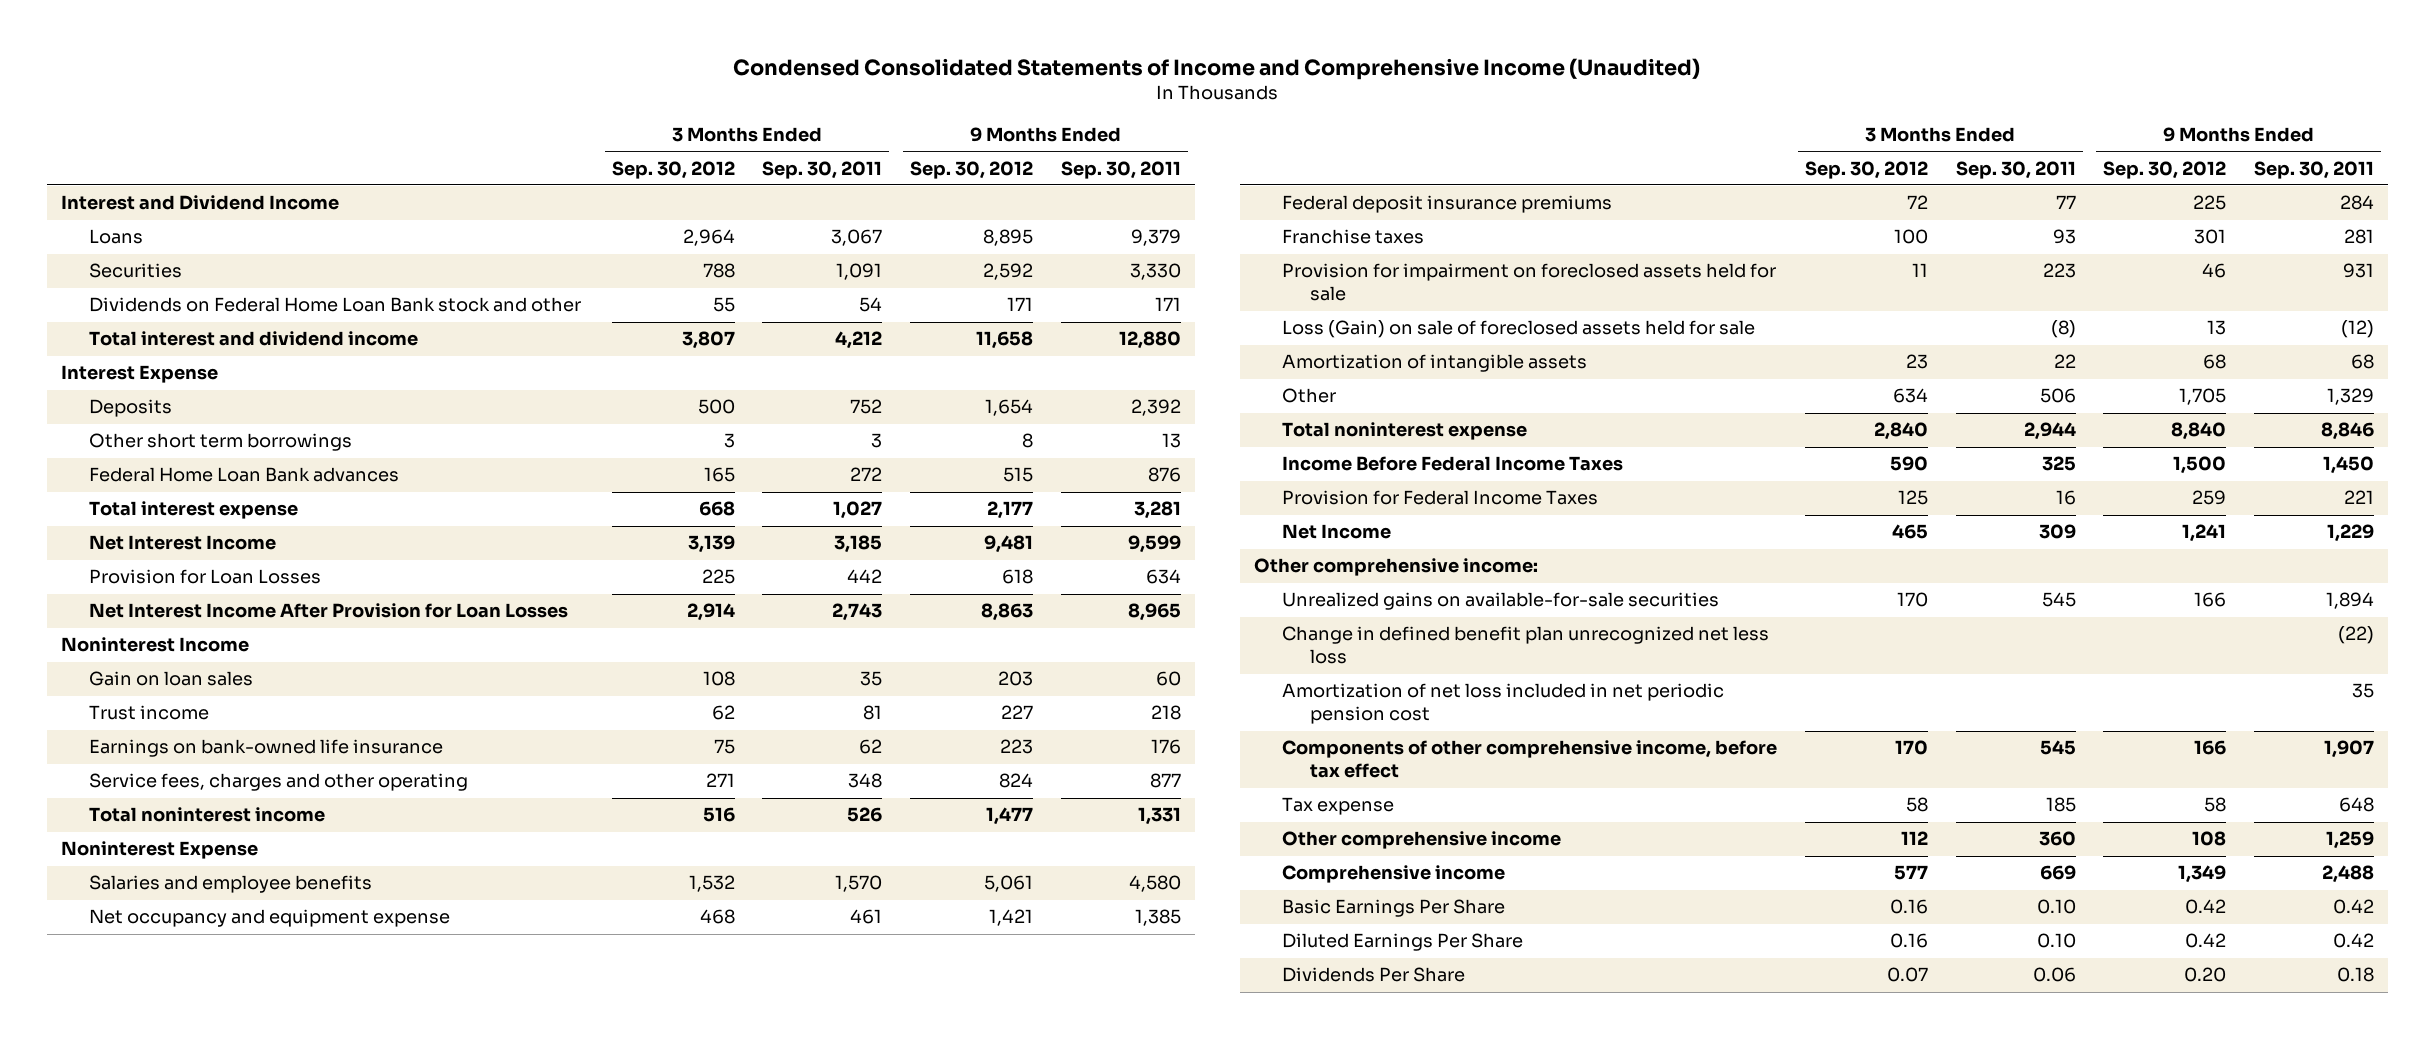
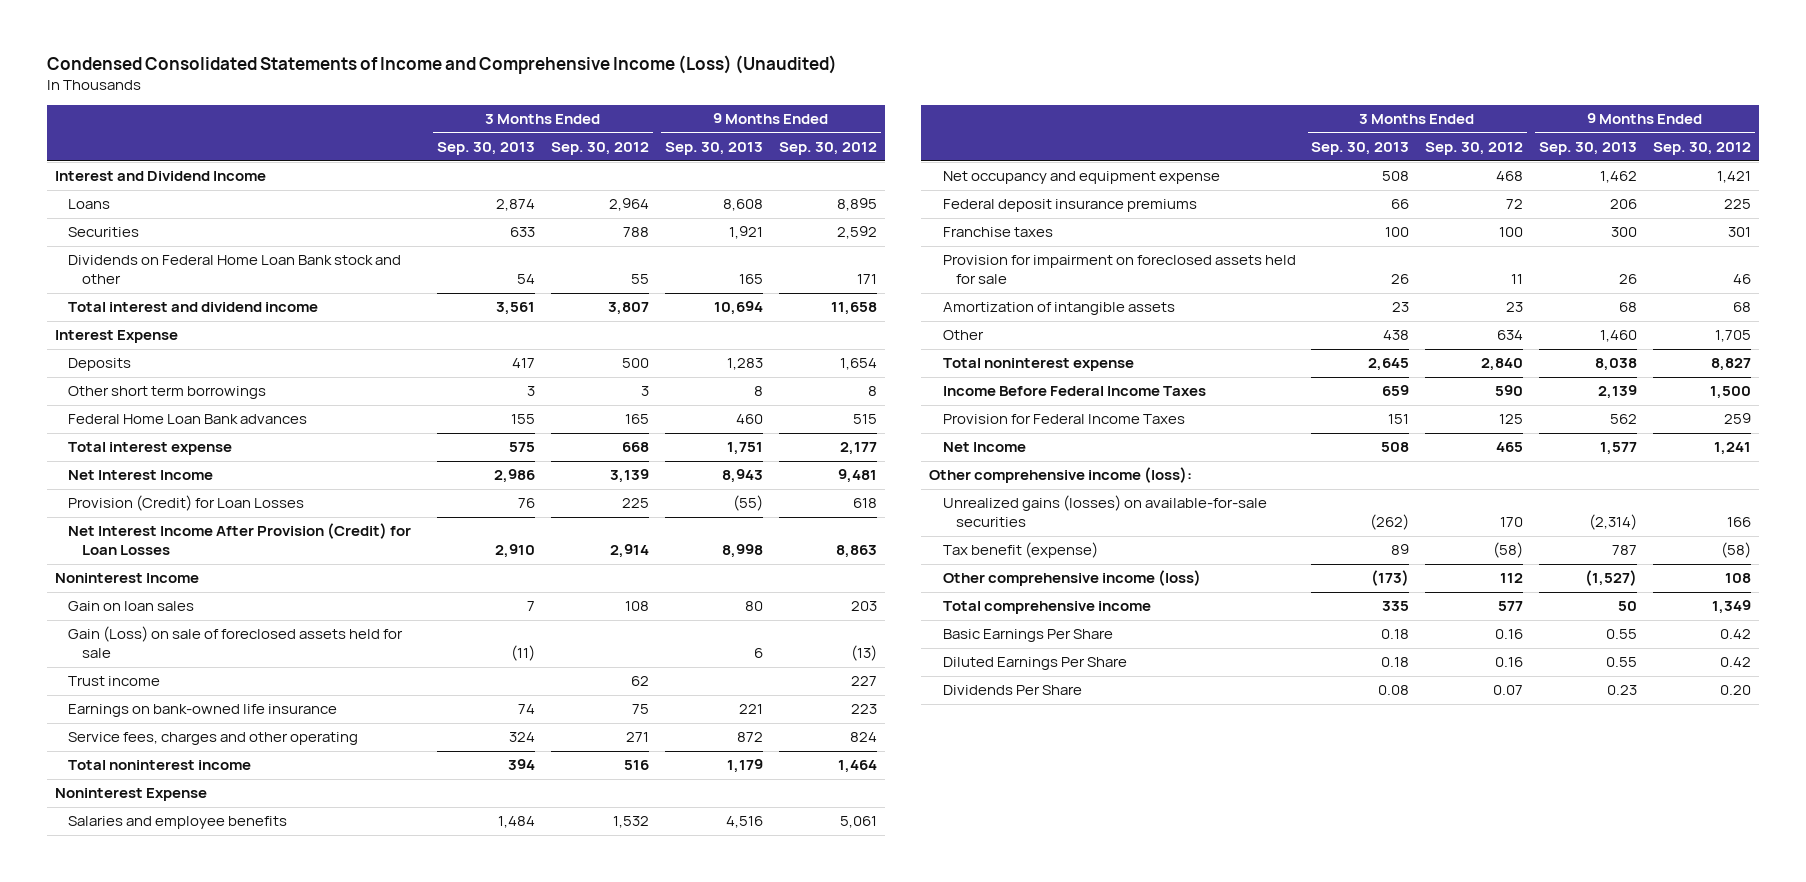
- Condensed Consolidated Statements of Income and Comprehensive Income (Unaudited)
+ Condensed Consolidated Statements of Income and Comprehensive Income (Loss) (Unaudited)
- | 3 Months Ended Sep. 30, 2012 | 3 Months Ended Sep. 30, 2011 | 9 Months Ended Sep. 30, 2012 | 9 Months Ended Sep. 30, 2011
+ | 3 Months Ended Sep. 30, 2013 | 3 Months Ended Sep. 30, 2012 | 9 Months Ended Sep. 30, 2013 | 9 Months Ended Sep. 30, 2012
- Provision for Loan Losses | 225 | 442 | 618 | 634
- Net Interest Income After Provision for Loan Losses | 2,914 | 2,743 | 8,863 | 8,965
+ Provision (Credit) for Loan Losses | 76 | 225 | (55) | 618
+ Net Interest Income After Provision (Credit) for Loan Losses | 2,910 | 2,914 | 8,998 | 8,863
+ Gain (Loss) on sale of foreclosed assets held for sale | (11) | | 6 | (13)
- Total noninterest income | 516 | 526 | 1,477 | 1,331
+ Total noninterest income | 394 | 516 | 1,179 | 1,464
- Loss (Gain) on sale of foreclosed assets held for sale | | (8) | 13 | (12)
- Total noninterest expense | 2,840 | 2,944 | 8,840 | 8,846
+ Total noninterest expense | 2,645 | 2,840 | 8,038 | 8,827
- Other comprehensive income:
- Unrealized gains on available-for-sale securities | 170 | 545 | 166 | 1,894
- Change in defined benefit plan unrecognized net less loss | | | | (22)
- Amortization of net loss included in net periodic pension cost | | | | 35
- Components of other comprehensive income, before tax effect | 170 | 545 | 166 | 1,907
- Tax expense | 58 | 185 | 58 | 648
- Other comprehensive income | 112 | 360 | 108 | 1,259
- Comprehensive income | 577 | 669 | 1,349 | 2,488
+ Other comprehensive income (loss):
+ Unrealized gains (losses) on available-for-sale securities | (262) | 170 | (2,314) | 166
+ Tax benefit (expense) | 89 | (58) | 787 | (58)
+ Other comprehensive income (loss) | (173) | 112 | (1,527) | 108
+ Total comprehensive income | 335 | 577 | 50 | 1,349

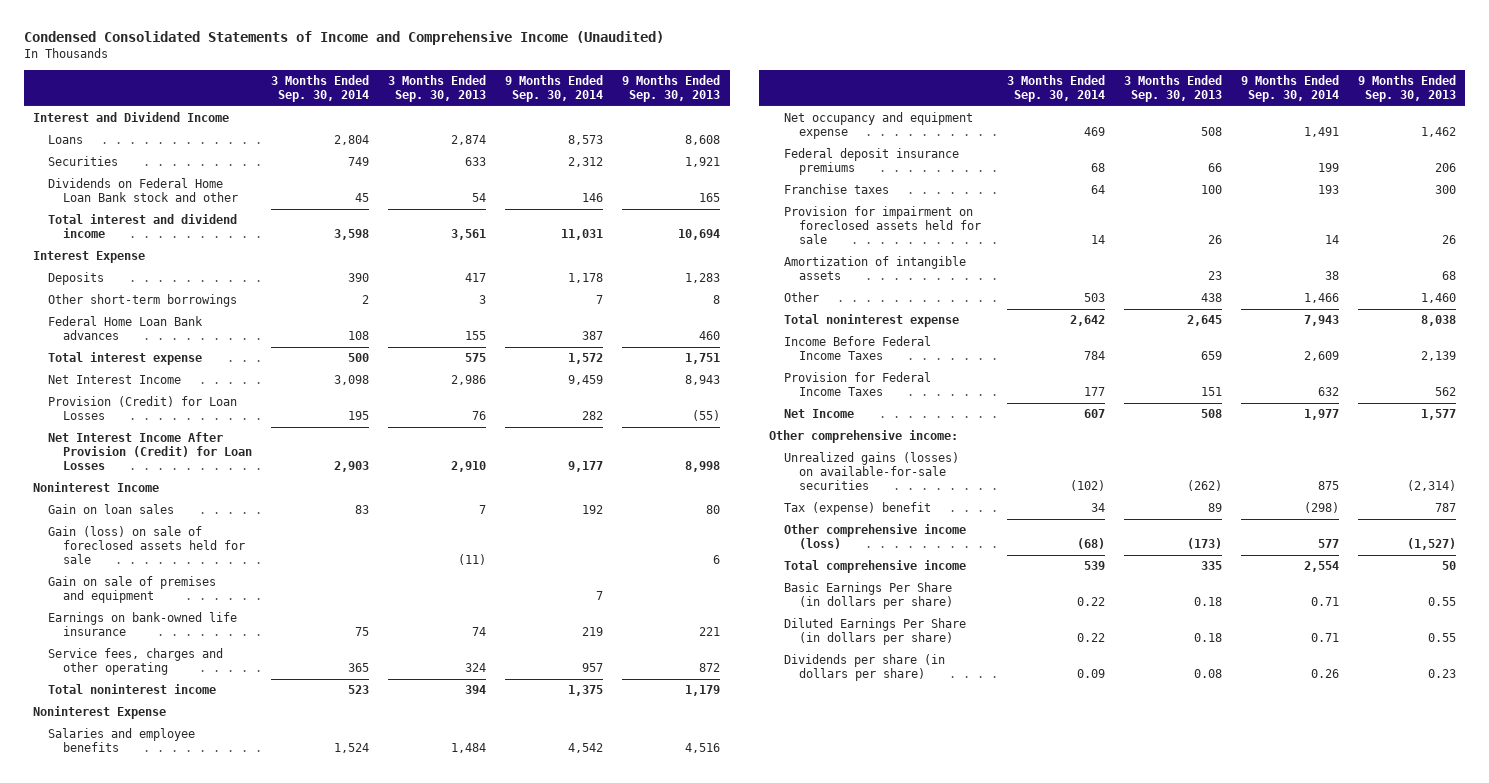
- Condensed Consolidated Statements of Income and Comprehensive Income (Loss) (Unaudited)
+ Condensed Consolidated Statements of Income and Comprehensive Income (Unaudited)
- | 3 Months Ended Sep. 30, 2013 | 3 Months Ended Sep. 30, 2012 | 9 Months Ended Sep. 30, 2013 | 9 Months Ended Sep. 30, 2012
+ | 3 Months Ended Sep. 30, 2014 | 3 Months Ended Sep. 30, 2013 | 9 Months Ended Sep. 30, 2014 | 9 Months Ended Sep. 30, 2013
- Other short term borrowings | 3 | 3 | 8 | 8
+ Other short-term borrowings | 2 | 3 | 7 | 8
- Gain (Loss) on sale of foreclosed assets held for sale | (11) | | 6 | (13)
- Trust income | | 62 | | 227
+ Gain (loss) on sale of foreclosed assets held for sale | | (11) | | 6
+ Gain on sale of premises and equipment | | | 7 |
- Other comprehensive income (loss):
+ Other comprehensive income:
- Tax benefit (expense) | 89 | (58) | 787 | (58)
+ Tax (expense) benefit | 34 | 89 | (298) | 787
- Basic Earnings Per Share | 0.18 | 0.16 | 0.55 | 0.42
- Diluted Earnings Per Share | 0.18 | 0.16 | 0.55 | 0.42
- Dividends Per Share | 0.08 | 0.07 | 0.23 | 0.20
+ Basic Earnings Per Share (in dollars per share) | 0.22 | 0.18 | 0.71 | 0.55
+ Diluted Earnings Per Share (in dollars per share) | 0.22 | 0.18 | 0.71 | 0.55
+ Dividends per share (in dollars per share) | 0.09 | 0.08 | 0.26 | 0.23

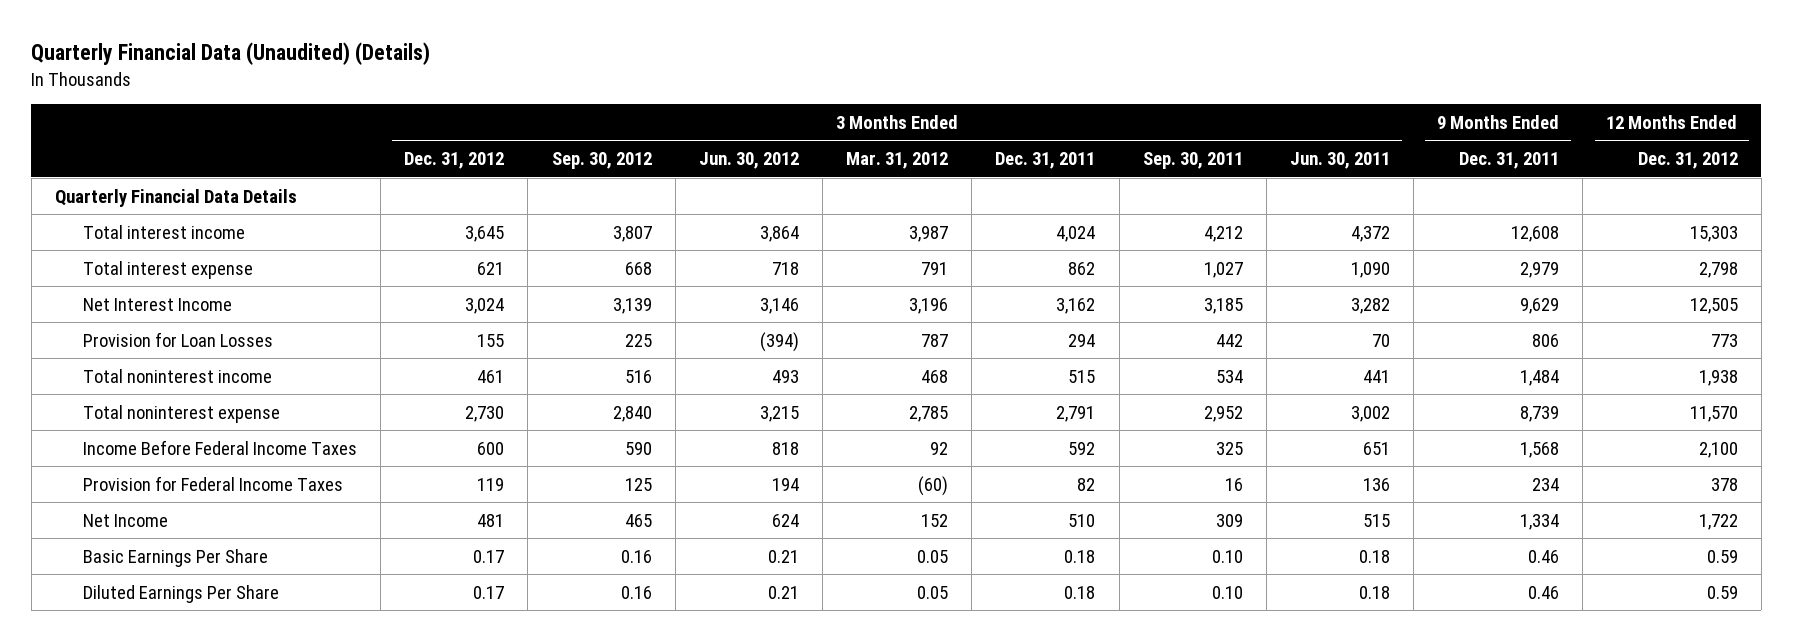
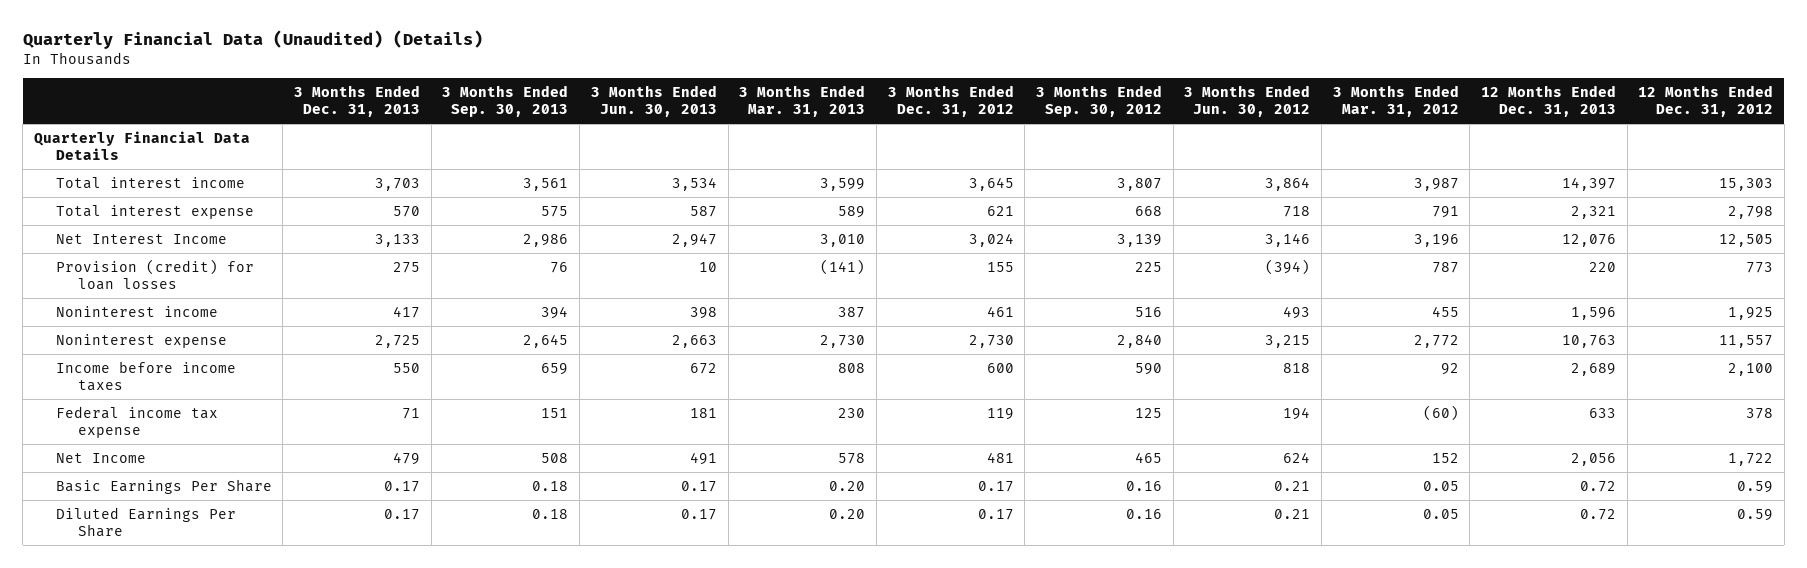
- | 3 Months Ended Dec. 31, 2012 | 3 Months Ended Sep. 30, 2012 | 3 Months Ended Jun. 30, 2012 | 3 Months Ended Mar. 31, 2012 | 3 Months Ended Dec. 31, 2011 | 3 Months Ended Sep. 30, 2011 | 3 Months Ended Jun. 30, 2011 | 9 Months Ended Dec. 31, 2011 | 12 Months Ended Dec. 31, 2012
+ | 3 Months Ended Dec. 31, 2013 | 3 Months Ended Sep. 30, 2013 | 3 Months Ended Jun. 30, 2013 | 3 Months Ended Mar. 31, 2013 | 3 Months Ended Dec. 31, 2012 | 3 Months Ended Sep. 30, 2012 | 3 Months Ended Jun. 30, 2012 | 3 Months Ended Mar. 31, 2012 | 12 Months Ended Dec. 31, 2013 | 12 Months Ended Dec. 31, 2012
- Provision for Loan Losses | 155 | 225 | (394) | 787 | 294 | 442 | 70 | 806 | 773
- Total noninterest income | 461 | 516 | 493 | 468 | 515 | 534 | 441 | 1,484 | 1,938
- Total noninterest expense | 2,730 | 2,840 | 3,215 | 2,785 | 2,791 | 2,952 | 3,002 | 8,739 | 11,570
- Income Before Federal Income Taxes | 600 | 590 | 818 | 92 | 592 | 325 | 651 | 1,568 | 2,100
- Provision for Federal Income Taxes | 119 | 125 | 194 | (60) | 82 | 16 | 136 | 234 | 378
+ Provision (credit) for loan losses | 275 | 76 | 10 | (141) | 155 | 225 | (394) | 787 | 220 | 773
+ Noninterest income | 417 | 394 | 398 | 387 | 461 | 516 | 493 | 455 | 1,596 | 1,925
+ Noninterest expense | 2,725 | 2,645 | 2,663 | 2,730 | 2,730 | 2,840 | 3,215 | 2,772 | 10,763 | 11,557
+ Income before income taxes | 550 | 659 | 672 | 808 | 600 | 590 | 818 | 92 | 2,689 | 2,100
+ Federal income tax expense | 71 | 151 | 181 | 230 | 119 | 125 | 194 | (60) | 633 | 378

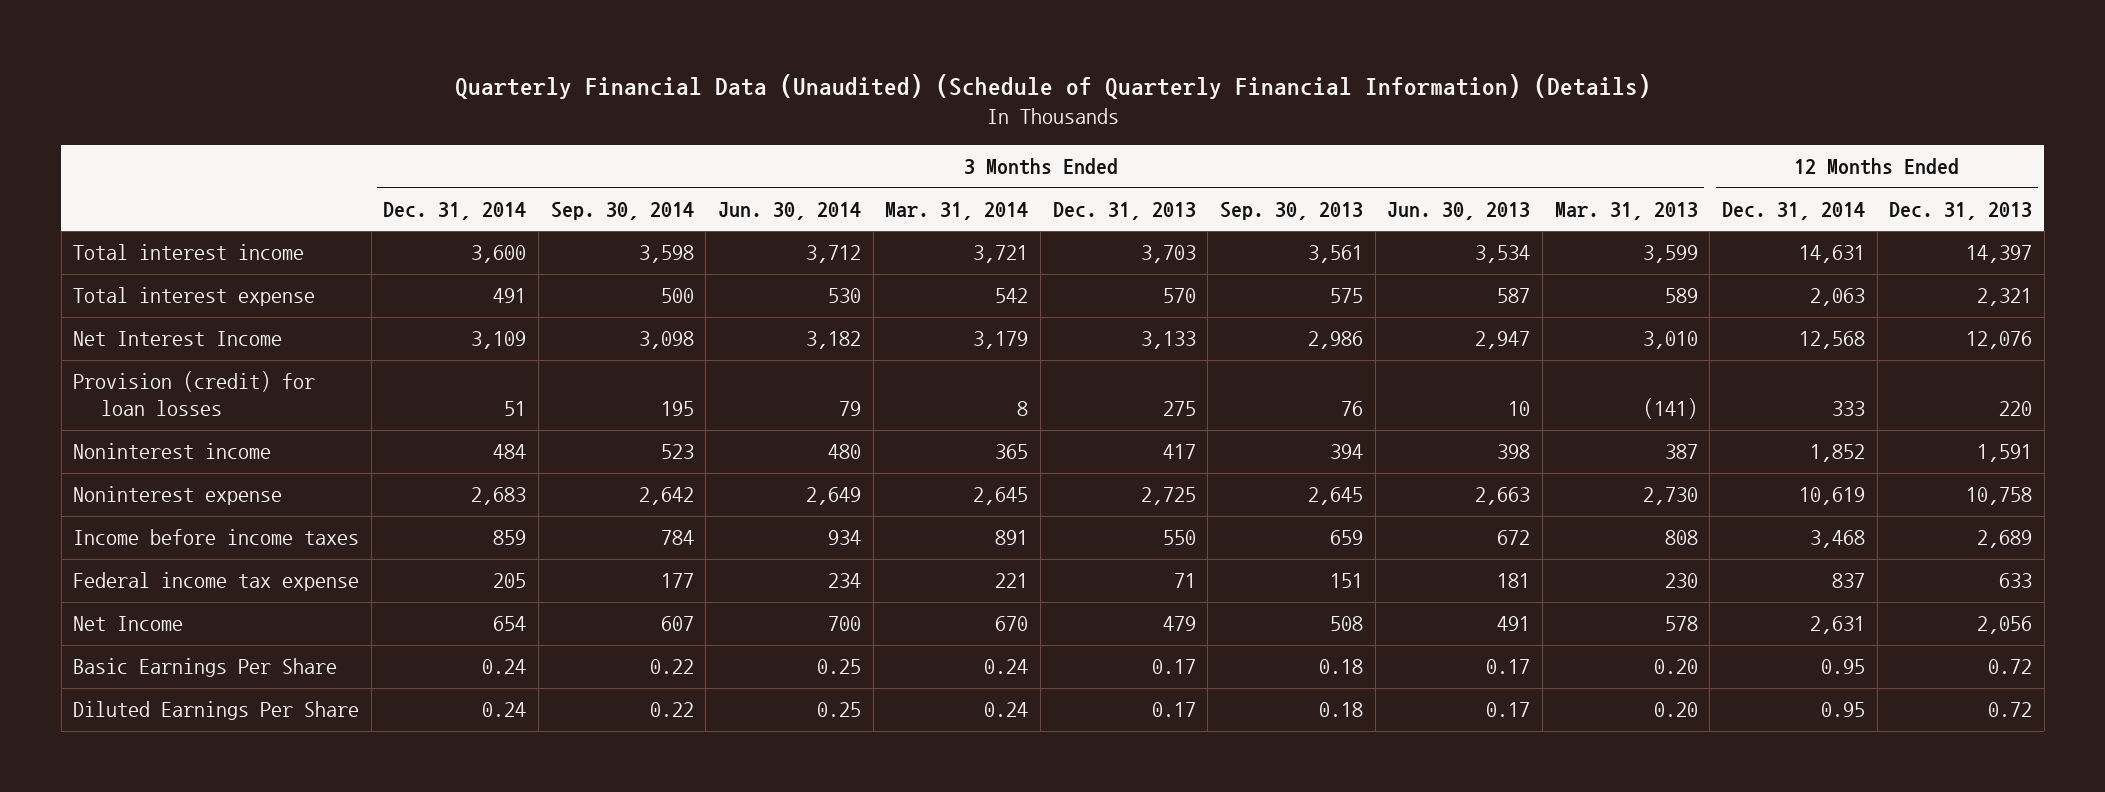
- Quarterly Financial Data (Unaudited) (Details)
+ Quarterly Financial Data (Unaudited) (Schedule of Quarterly Financial Information) (Details)
- | 3 Months Ended Dec. 31, 2013 | 3 Months Ended Sep. 30, 2013 | 3 Months Ended Jun. 30, 2013 | 3 Months Ended Mar. 31, 2013 | 3 Months Ended Dec. 31, 2012 | 3 Months Ended Sep. 30, 2012 | 3 Months Ended Jun. 30, 2012 | 3 Months Ended Mar. 31, 2012 | 12 Months Ended Dec. 31, 2013 | 12 Months Ended Dec. 31, 2012
+ | 3 Months Ended Dec. 31, 2014 | 3 Months Ended Sep. 30, 2014 | 3 Months Ended Jun. 30, 2014 | 3 Months Ended Mar. 31, 2014 | 3 Months Ended Dec. 31, 2013 | 3 Months Ended Sep. 30, 2013 | 3 Months Ended Jun. 30, 2013 | 3 Months Ended Mar. 31, 2013 | 12 Months Ended Dec. 31, 2014 | 12 Months Ended Dec. 31, 2013
- Quarterly Financial Data Details
- Noninterest income | 417 | 394 | 398 | 387 | 461 | 516 | 493 | 455 | 1,596 | 1,925
- Noninterest expense | 2,725 | 2,645 | 2,663 | 2,730 | 2,730 | 2,840 | 3,215 | 2,772 | 10,763 | 11,557
+ Noninterest income | 484 | 523 | 480 | 365 | 417 | 394 | 398 | 387 | 1,852 | 1,591
+ Noninterest expense | 2,683 | 2,642 | 2,649 | 2,645 | 2,725 | 2,645 | 2,663 | 2,730 | 10,619 | 10,758

